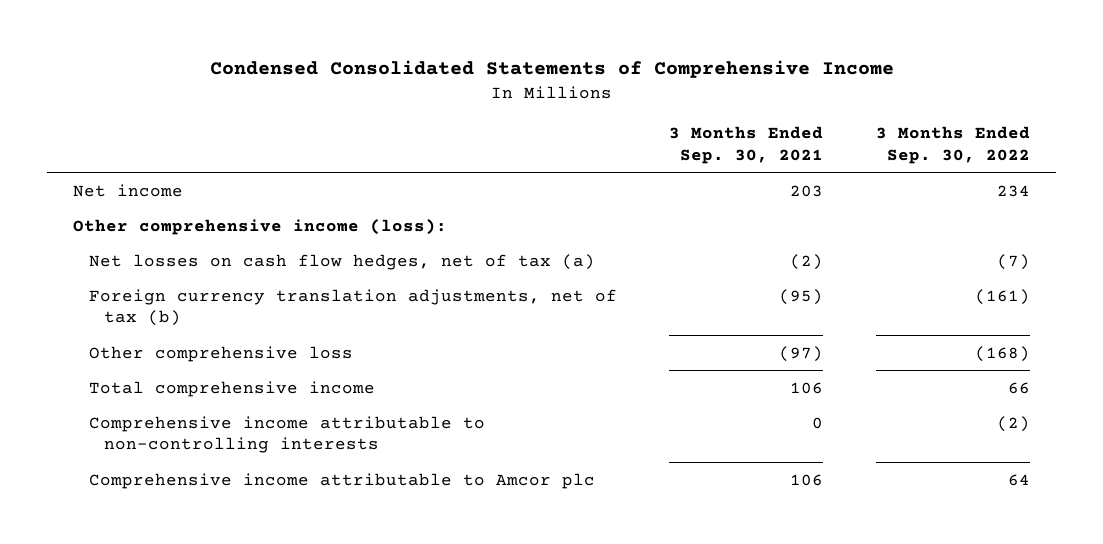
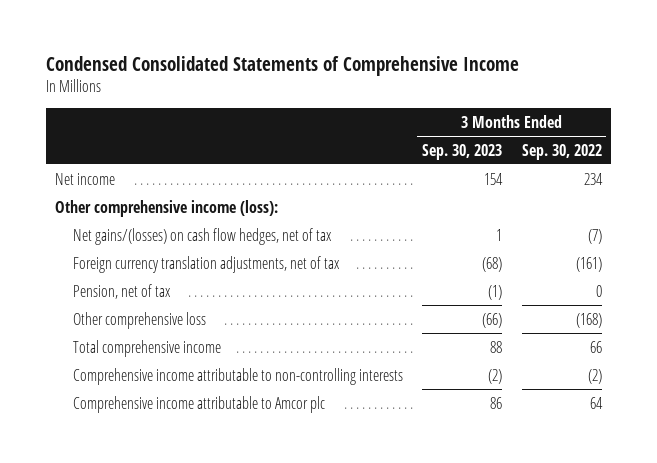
- | 3 Months Ended Sep. 30, 2021 | 3 Months Ended Sep. 30, 2022
+ | 3 Months Ended Sep. 30, 2023 | 3 Months Ended Sep. 30, 2022
- Net losses on cash flow hedges, net of tax (a) | (2) | (7)
- Foreign currency translation adjustments, net of tax (b) | (95) | (161)
+ Net gains/(losses) on cash flow hedges, net of tax | 1 | (7)
+ Foreign currency translation adjustments, net of tax | (68) | (161)
+ Pension, net of tax | (1) | 0

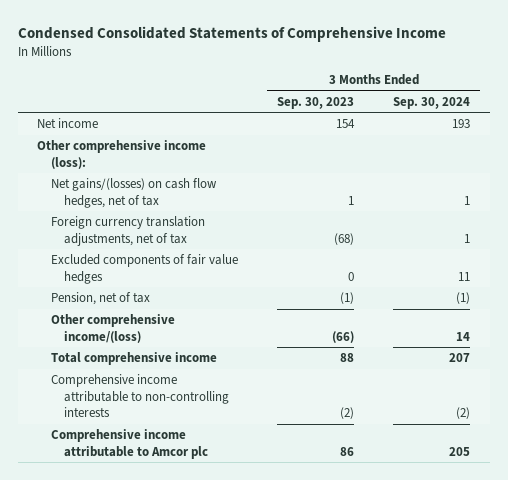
- | 3 Months Ended Sep. 30, 2023 | 3 Months Ended Sep. 30, 2022
+ | 3 Months Ended Sep. 30, 2023 | 3 Months Ended Sep. 30, 2024
+ Excluded components of fair value hedges | 0 | 11
- Other comprehensive loss | (66) | (168)
+ Other comprehensive income/(loss) | (66) | 14

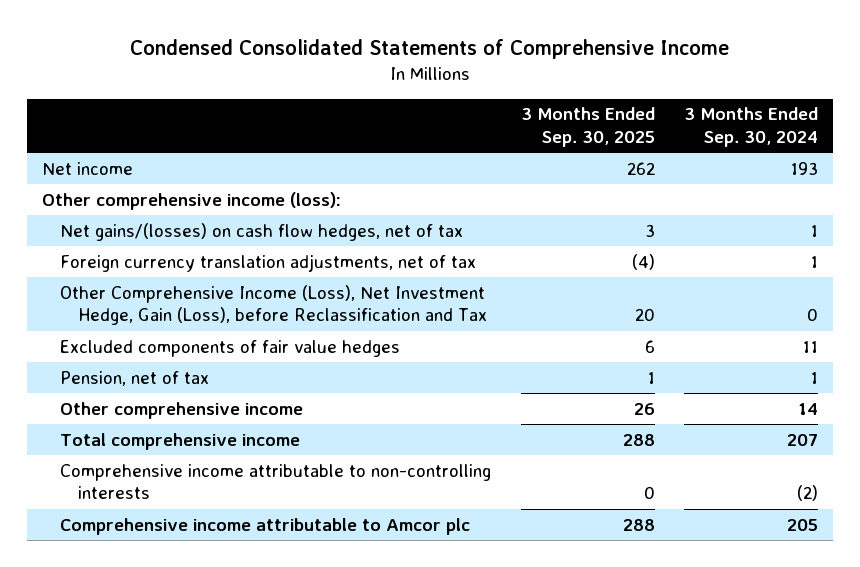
- | 3 Months Ended Sep. 30, 2023 | 3 Months Ended Sep. 30, 2024
+ | 3 Months Ended Sep. 30, 2025 | 3 Months Ended Sep. 30, 2024
+ Other Comprehensive Income (Loss), Net Investment Hedge, Gain (Loss), before Reclassification and Tax | 20 | 0
- Pension, net of tax | (1) | (1)
- Other comprehensive income/(loss) | (66) | 14
+ Pension, net of tax | 1 | 1
+ Other comprehensive income | 26 | 14

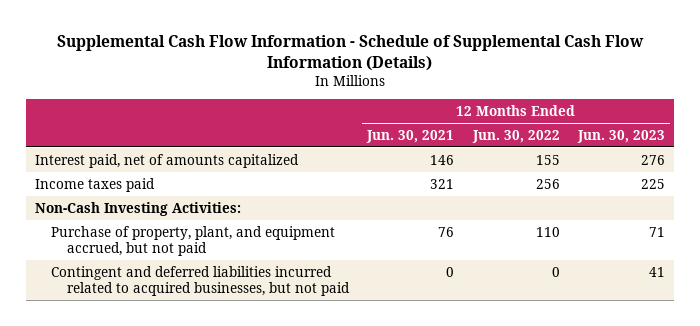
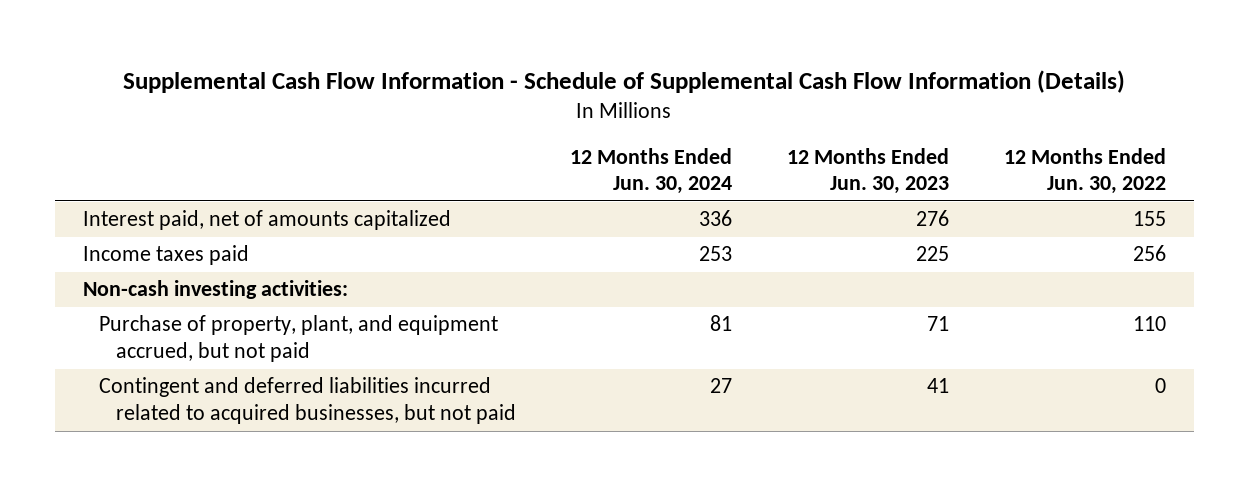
- | 12 Months Ended Jun. 30, 2021 | 12 Months Ended Jun. 30, 2022 | 12 Months Ended Jun. 30, 2023
+ | 12 Months Ended Jun. 30, 2024 | 12 Months Ended Jun. 30, 2023 | 12 Months Ended Jun. 30, 2022
- Non-Cash Investing Activities:
+ Non-cash investing activities:

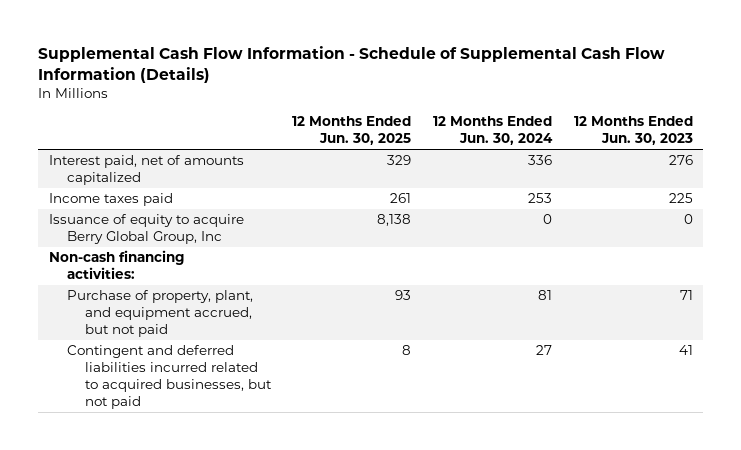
- | 12 Months Ended Jun. 30, 2024 | 12 Months Ended Jun. 30, 2023 | 12 Months Ended Jun. 30, 2022
+ | 12 Months Ended Jun. 30, 2025 | 12 Months Ended Jun. 30, 2024 | 12 Months Ended Jun. 30, 2023
- Non-cash investing activities:
+ Issuance of equity to acquire Berry Global Group, Inc | 8,138 | 0 | 0
+ Non-cash financing activities:

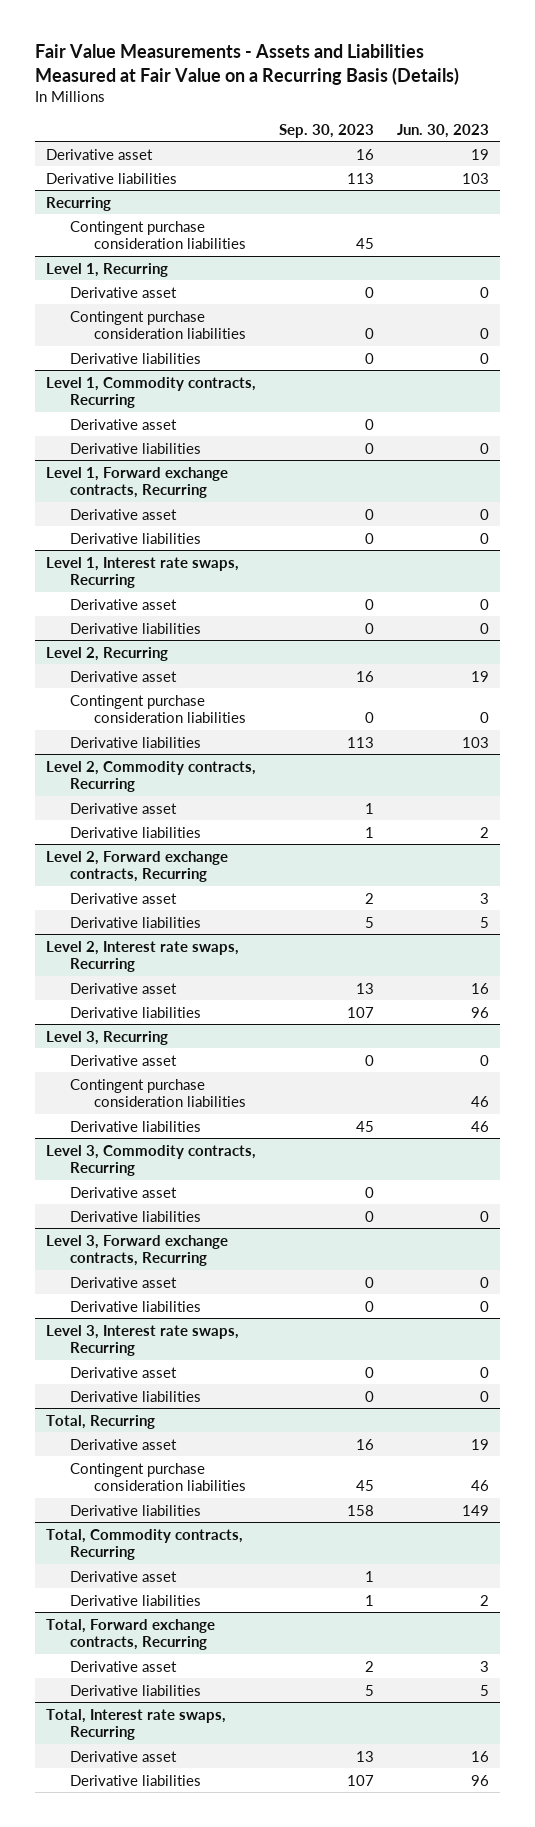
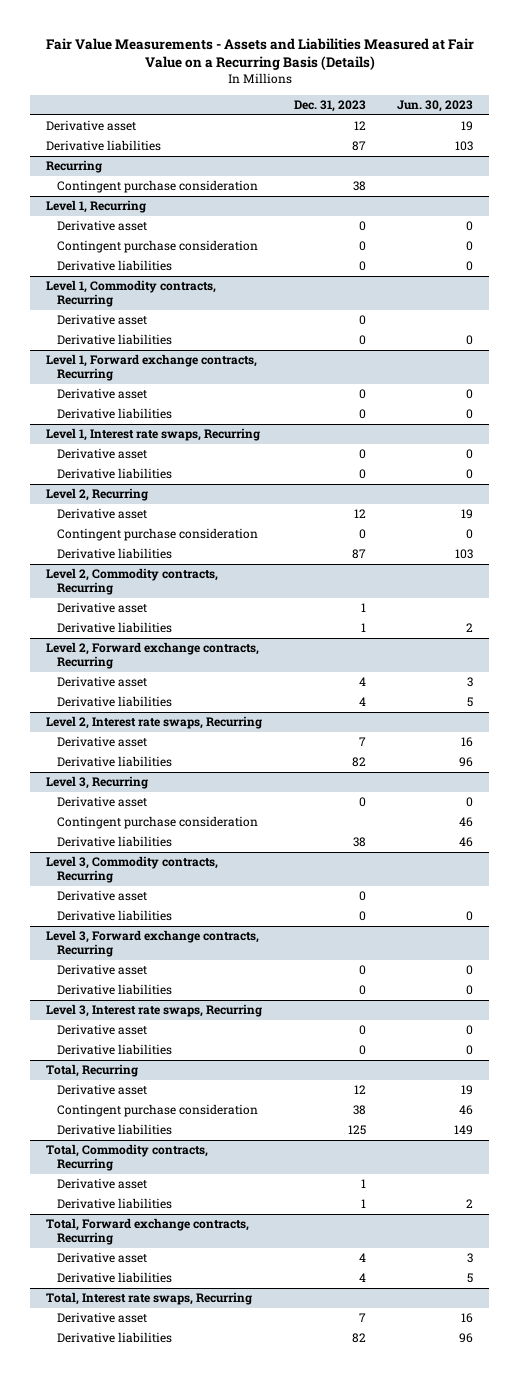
- | Sep. 30, 2023 | Jun. 30, 2023
+ | Dec. 31, 2023 | Jun. 30, 2023
@ Recurring
- Contingent purchase consideration liabilities | 45 |
+ Contingent purchase consideration | 38 |
@ Level 1, Recurring
- Contingent purchase consideration liabilities | 0 | 0
+ Contingent purchase consideration | 0 | 0
@ Level 2, Recurring
- Contingent purchase consideration liabilities | 0 | 0
+ Contingent purchase consideration | 0 | 0
@ Level 3, Recurring
- Contingent purchase consideration liabilities | | 46
+ Contingent purchase consideration | | 46
@ Total, Recurring
- Contingent purchase consideration liabilities | 45 | 46
+ Contingent purchase consideration | 38 | 46

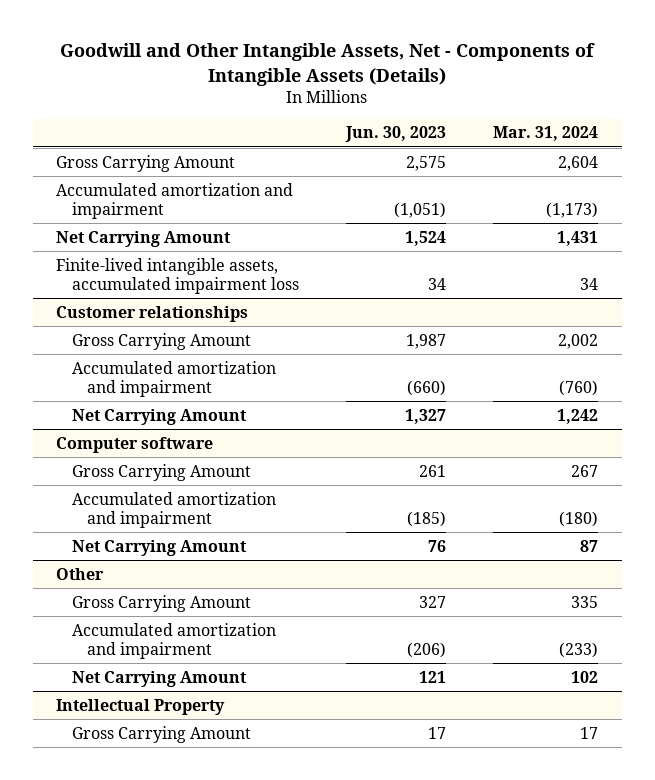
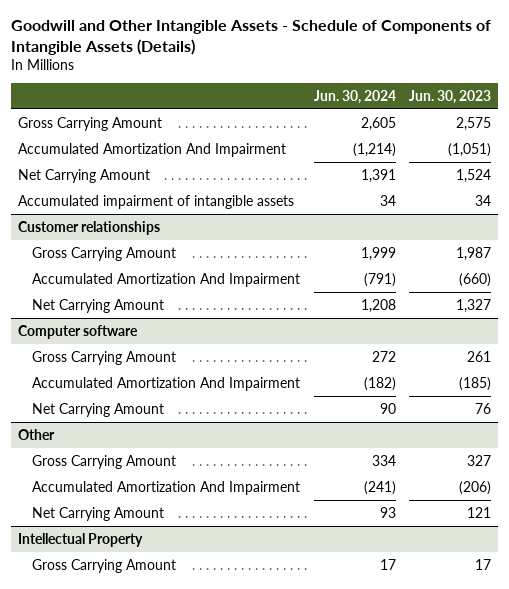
- Goodwill and Other Intangible Assets, Net - Components of Intangible Assets (Details)
+ Goodwill and Other Intangible Assets - Schedule of Components of Intangible Assets (Details)
- | Jun. 30, 2023 | Mar. 31, 2024
+ | Jun. 30, 2024 | Jun. 30, 2023
- Accumulated amortization and impairment | (1,051) | (1,173)
+ Accumulated Amortization And Impairment | (1,214) | (1,051)
- Finite-lived intangible assets, accumulated impairment loss | 34 | 34
+ Accumulated impairment of intangible assets | 34 | 34
@ Customer relationships
- Accumulated amortization and impairment | (660) | (760)
+ Accumulated Amortization And Impairment | (791) | (660)
@ Computer software
- Accumulated amortization and impairment | (185) | (180)
+ Accumulated Amortization And Impairment | (182) | (185)
@ Other
- Accumulated amortization and impairment | (206) | (233)
+ Accumulated Amortization And Impairment | (241) | (206)

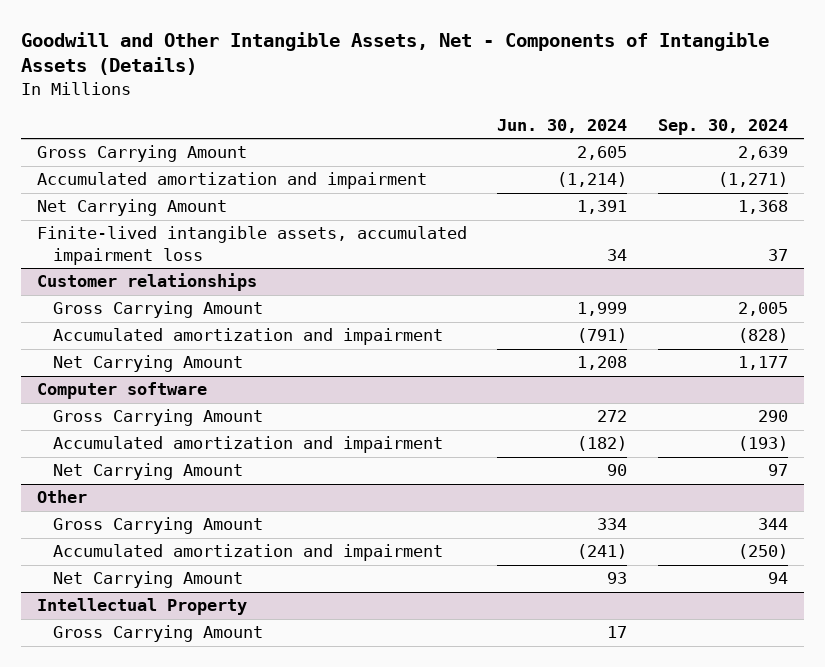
- Goodwill and Other Intangible Assets - Schedule of Components of Intangible Assets (Details)
+ Goodwill and Other Intangible Assets, Net - Components of Intangible Assets (Details)
- | Jun. 30, 2024 | Jun. 30, 2023
+ | Jun. 30, 2024 | Sep. 30, 2024
- Accumulated Amortization And Impairment | (1,214) | (1,051)
+ Accumulated amortization and impairment | (1,214) | (1,271)
- Accumulated impairment of intangible assets | 34 | 34
+ Finite-lived intangible assets, accumulated impairment loss | 34 | 37
@ Customer relationships
- Accumulated Amortization And Impairment | (791) | (660)
+ Accumulated amortization and impairment | (791) | (828)
@ Computer software
- Accumulated Amortization And Impairment | (182) | (185)
+ Accumulated amortization and impairment | (182) | (193)
@ Other
- Accumulated Amortization And Impairment | (241) | (206)
+ Accumulated amortization and impairment | (241) | (250)

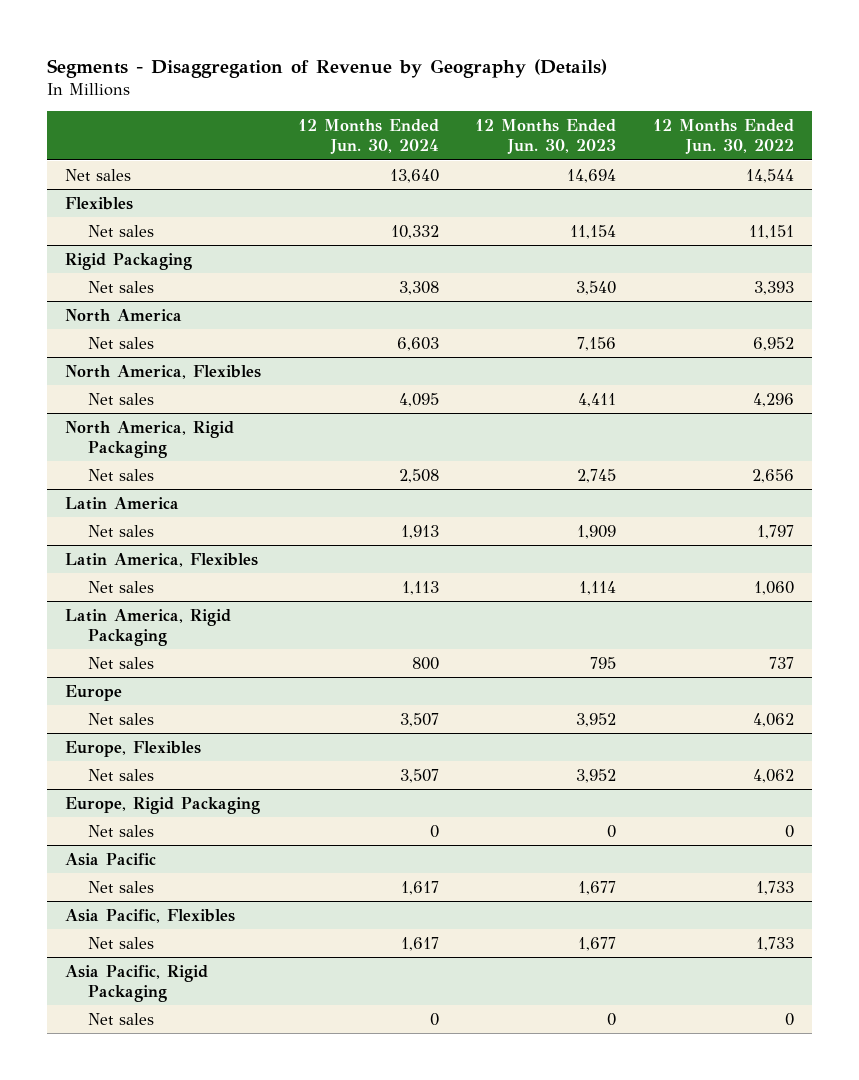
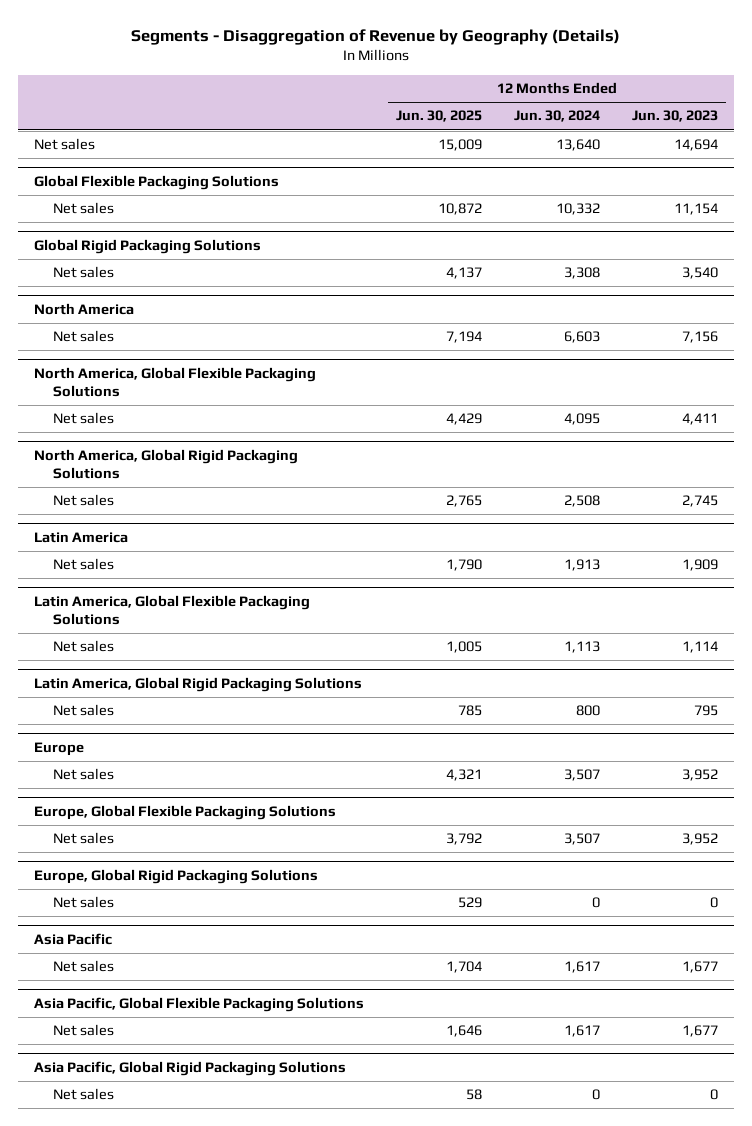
- | 12 Months Ended Jun. 30, 2024 | 12 Months Ended Jun. 30, 2023 | 12 Months Ended Jun. 30, 2022
+ | 12 Months Ended Jun. 30, 2025 | 12 Months Ended Jun. 30, 2024 | 12 Months Ended Jun. 30, 2023
- Flexibles
+ Global Flexible Packaging Solutions
- Rigid Packaging
+ Global Rigid Packaging Solutions
- North America, Flexibles
+ North America, Global Flexible Packaging Solutions
- North America, Rigid Packaging
+ North America, Global Rigid Packaging Solutions
- Latin America, Flexibles
+ Latin America, Global Flexible Packaging Solutions
- Latin America, Rigid Packaging
+ Latin America, Global Rigid Packaging Solutions
- Europe, Flexibles
+ Europe, Global Flexible Packaging Solutions
- Europe, Rigid Packaging
+ Europe, Global Rigid Packaging Solutions
- Asia Pacific, Flexibles
+ Asia Pacific, Global Flexible Packaging Solutions
- Asia Pacific, Rigid Packaging
+ Asia Pacific, Global Rigid Packaging Solutions

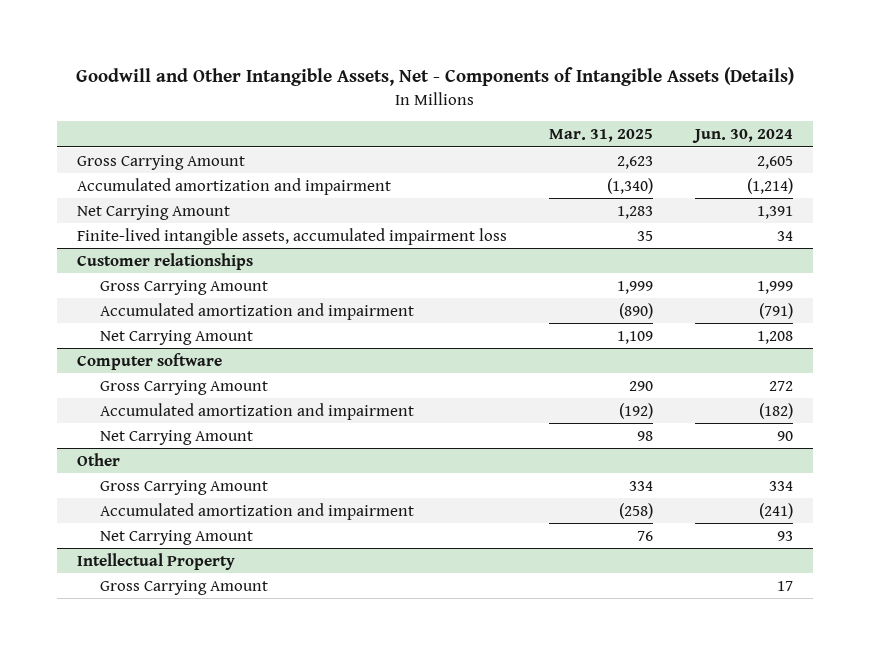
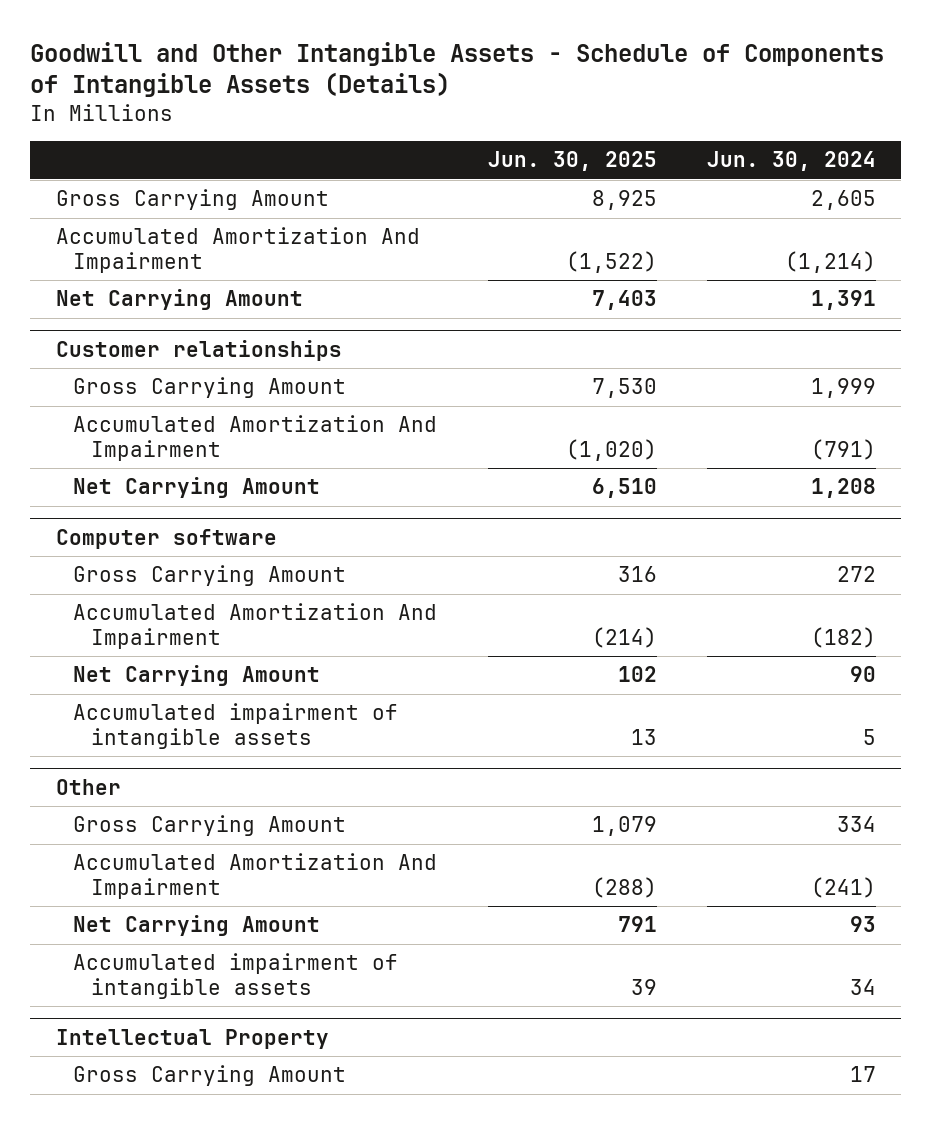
- Goodwill and Other Intangible Assets, Net - Components of Intangible Assets (Details)
+ Goodwill and Other Intangible Assets - Schedule of Components of Intangible Assets (Details)
- | Mar. 31, 2025 | Jun. 30, 2024
+ | Jun. 30, 2025 | Jun. 30, 2024
- Accumulated amortization and impairment | (1,340) | (1,214)
+ Accumulated Amortization And Impairment | (1,522) | (1,214)
- Finite-lived intangible assets, accumulated impairment loss | 35 | 34
@ Customer relationships
- Accumulated amortization and impairment | (890) | (791)
+ Accumulated Amortization And Impairment | (1,020) | (791)
@ Computer software
- Accumulated amortization and impairment | (192) | (182)
+ Accumulated Amortization And Impairment | (214) | (182)
+ Accumulated impairment of intangible assets | 13 | 5
@ Other
- Accumulated amortization and impairment | (258) | (241)
+ Accumulated Amortization And Impairment | (288) | (241)
+ Accumulated impairment of intangible assets | 39 | 34

